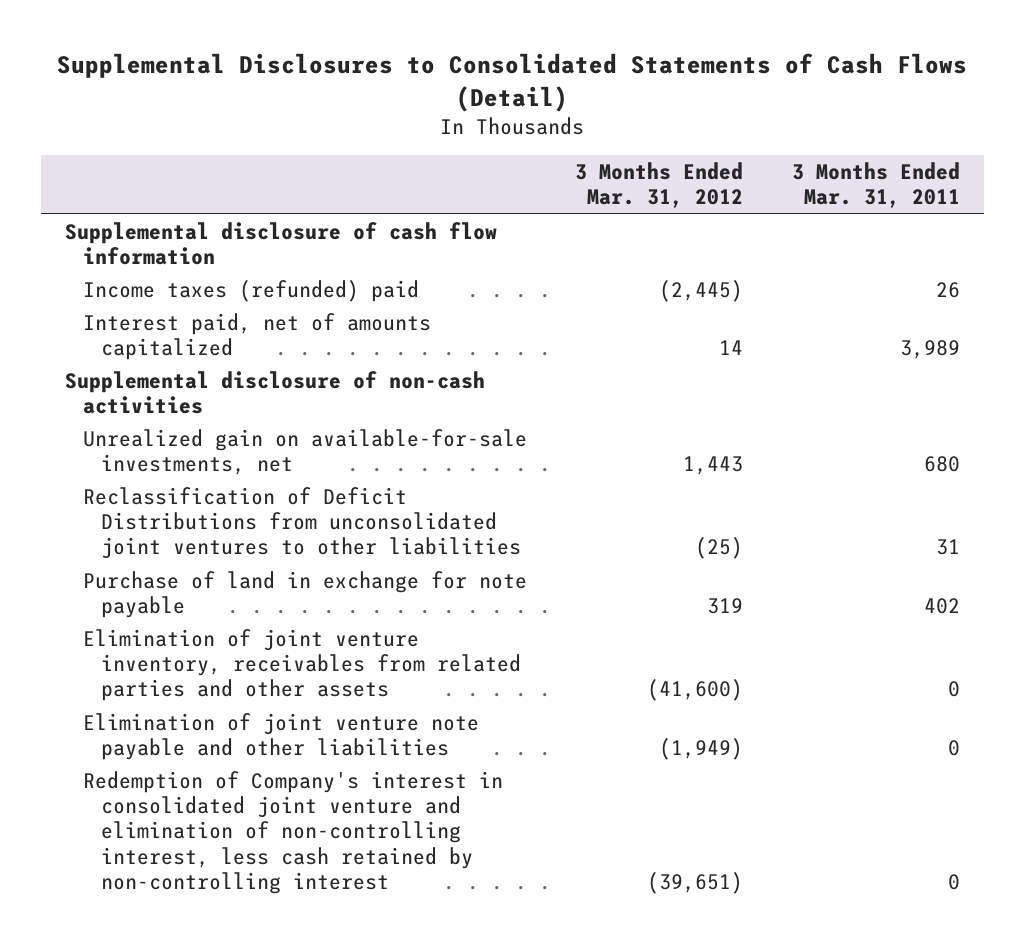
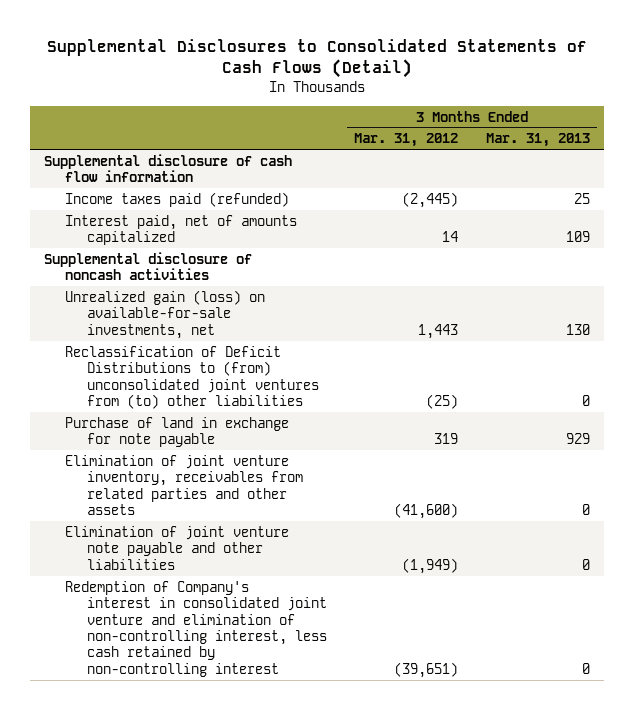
- | 3 Months Ended Mar. 31, 2012 | 3 Months Ended Mar. 31, 2011
+ | 3 Months Ended Mar. 31, 2012 | 3 Months Ended Mar. 31, 2013
- Income taxes (refunded) paid | (2,445) | 26
+ Income taxes paid (refunded) | (2,445) | 25
- Supplemental disclosure of non-cash activities
- Unrealized gain on available-for-sale investments, net | 1,443 | 680
- Reclassification of Deficit Distributions from unconsolidated joint ventures to other liabilities | (25) | 31
+ Supplemental disclosure of noncash activities
+ Unrealized gain (loss) on available-for-sale investments, net | 1,443 | 130
+ Reclassification of Deficit Distributions to (from) unconsolidated joint ventures from (to) other liabilities | (25) | 0

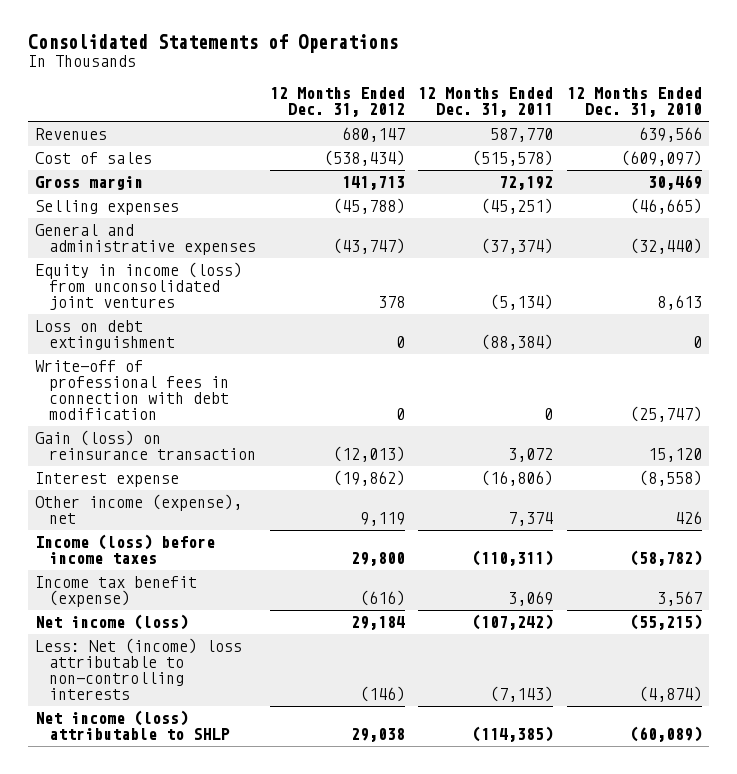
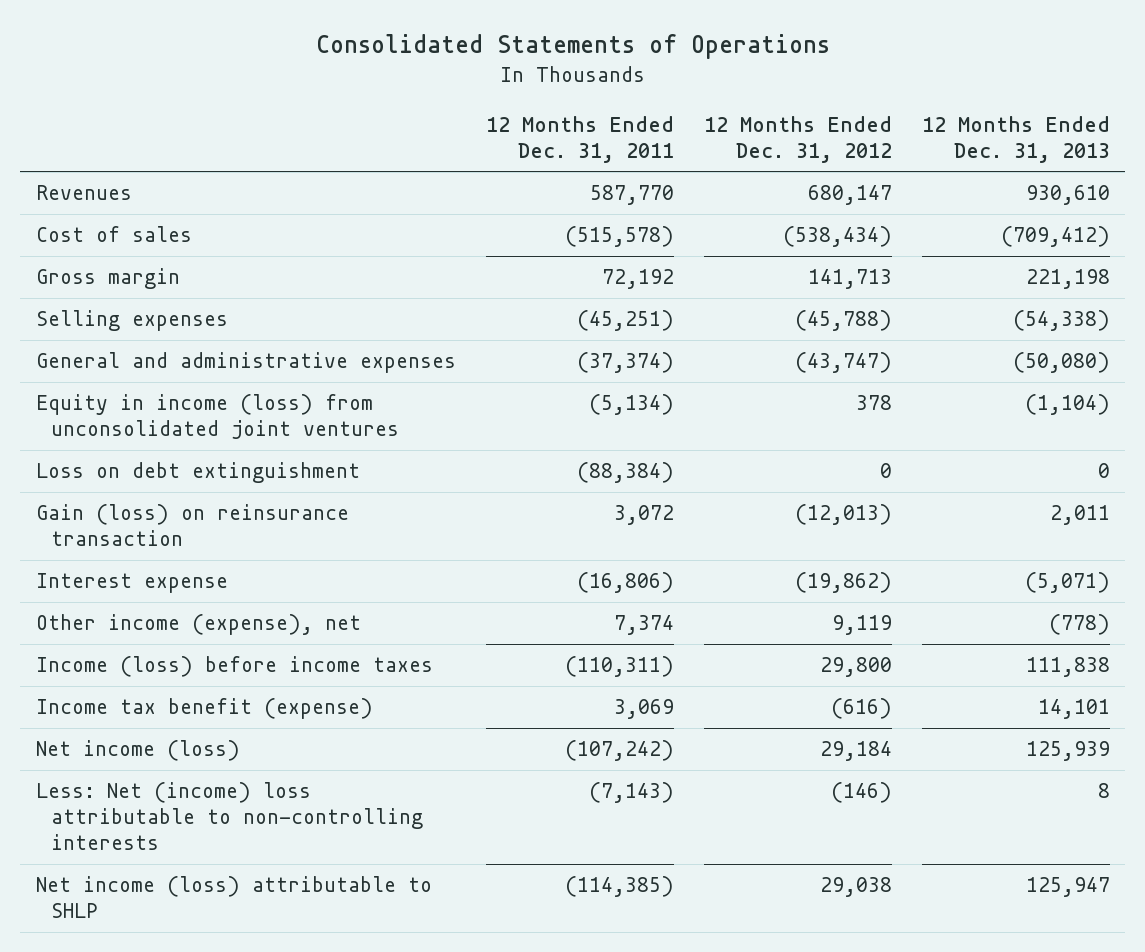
- | 12 Months Ended Dec. 31, 2012 | 12 Months Ended Dec. 31, 2011 | 12 Months Ended Dec. 31, 2010
+ | 12 Months Ended Dec. 31, 2011 | 12 Months Ended Dec. 31, 2012 | 12 Months Ended Dec. 31, 2013
- Write-off of professional fees in connection with debt modification | 0 | 0 | (25,747)

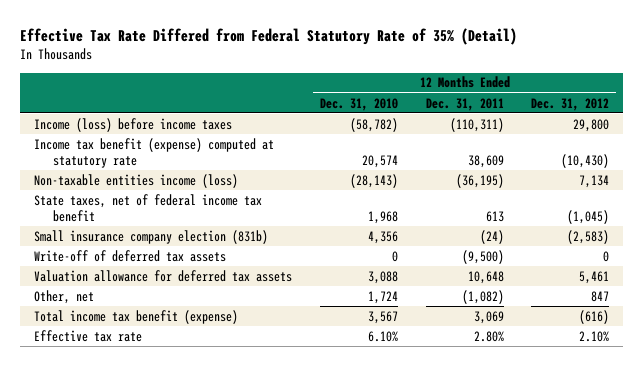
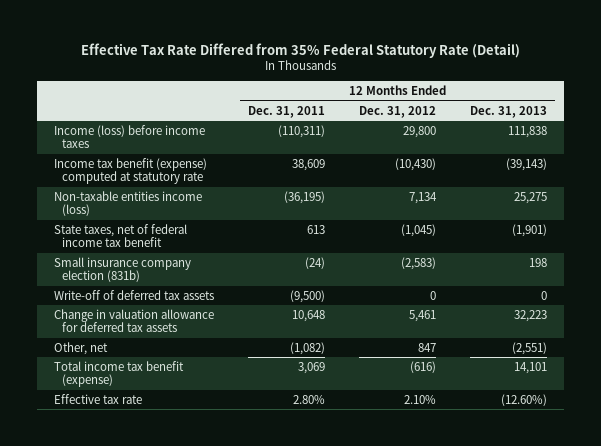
- Effective Tax Rate Differed from Federal Statutory Rate of 35% (Detail)
+ Effective Tax Rate Differed from 35% Federal Statutory Rate (Detail)
- | 12 Months Ended Dec. 31, 2010 | 12 Months Ended Dec. 31, 2011 | 12 Months Ended Dec. 31, 2012
+ | 12 Months Ended Dec. 31, 2011 | 12 Months Ended Dec. 31, 2012 | 12 Months Ended Dec. 31, 2013
- Valuation allowance for deferred tax assets | 3,088 | 10,648 | 5,461
+ Change in valuation allowance for deferred tax assets | 10,648 | 5,461 | 32,223

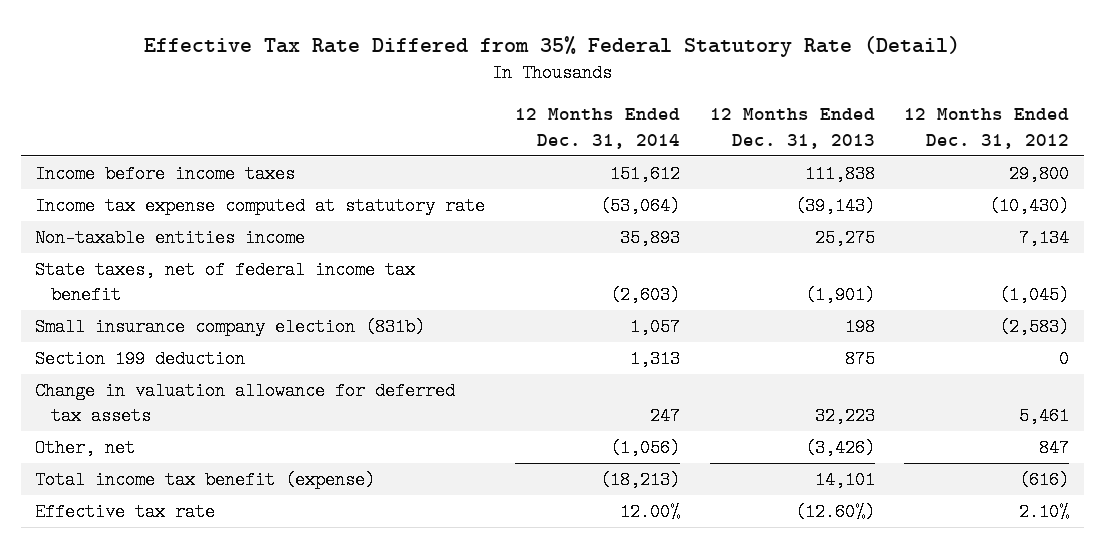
- | 12 Months Ended Dec. 31, 2011 | 12 Months Ended Dec. 31, 2012 | 12 Months Ended Dec. 31, 2013
+ | 12 Months Ended Dec. 31, 2014 | 12 Months Ended Dec. 31, 2013 | 12 Months Ended Dec. 31, 2012
- Income (loss) before income taxes | (110,311) | 29,800 | 111,838
- Income tax benefit (expense) computed at statutory rate | 38,609 | (10,430) | (39,143)
- Non-taxable entities income (loss) | (36,195) | 7,134 | 25,275
+ Income before income taxes | 151,612 | 111,838 | 29,800
+ Income tax expense computed at statutory rate | (53,064) | (39,143) | (10,430)
+ Non-taxable entities income | 35,893 | 25,275 | 7,134
- Write-off of deferred tax assets | (9,500) | 0 | 0
+ Section 199 deduction | 1,313 | 875 | 0
- Other, net | (1,082) | 847 | (2,551)
+ Other, net | (1,056) | (3,426) | 847

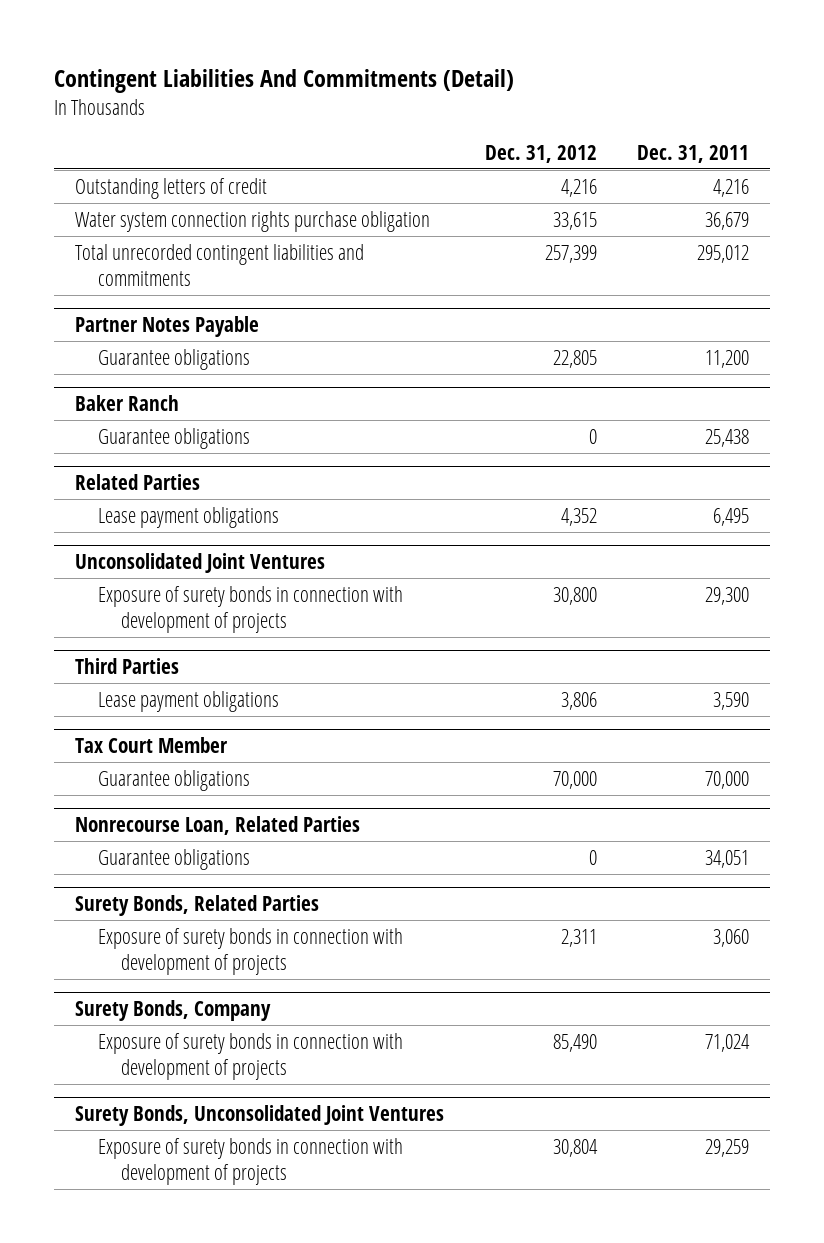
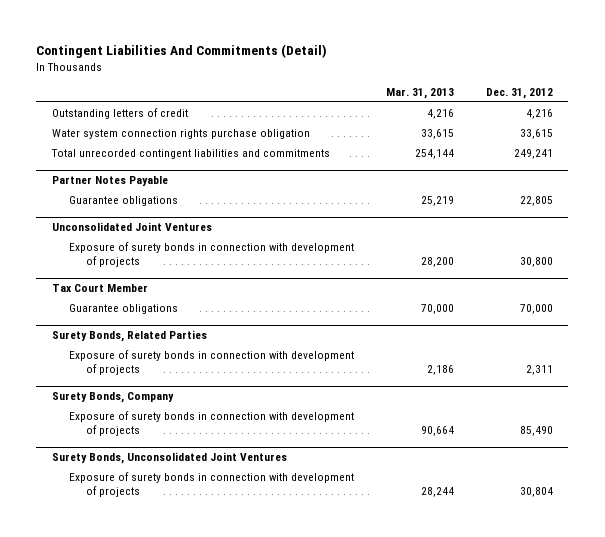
- | Dec. 31, 2012 | Dec. 31, 2011
+ | Mar. 31, 2013 | Dec. 31, 2012
- Total unrecorded contingent liabilities and commitments | 257,399 | 295,012
+ Total unrecorded contingent liabilities and commitments | 254,144 | 249,241
- Baker Ranch
- Guarantee obligations | 0 | 25,438
- Related Parties
- Lease payment obligations | 4,352 | 6,495
- Third Parties
- Lease payment obligations | 3,806 | 3,590
- Nonrecourse Loan, Related Parties
- Guarantee obligations | 0 | 34,051

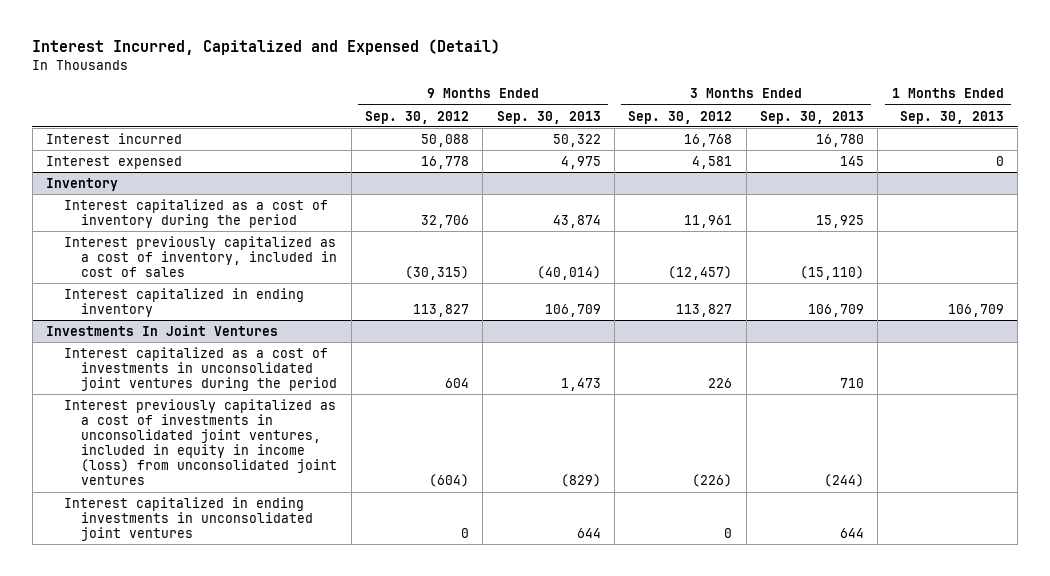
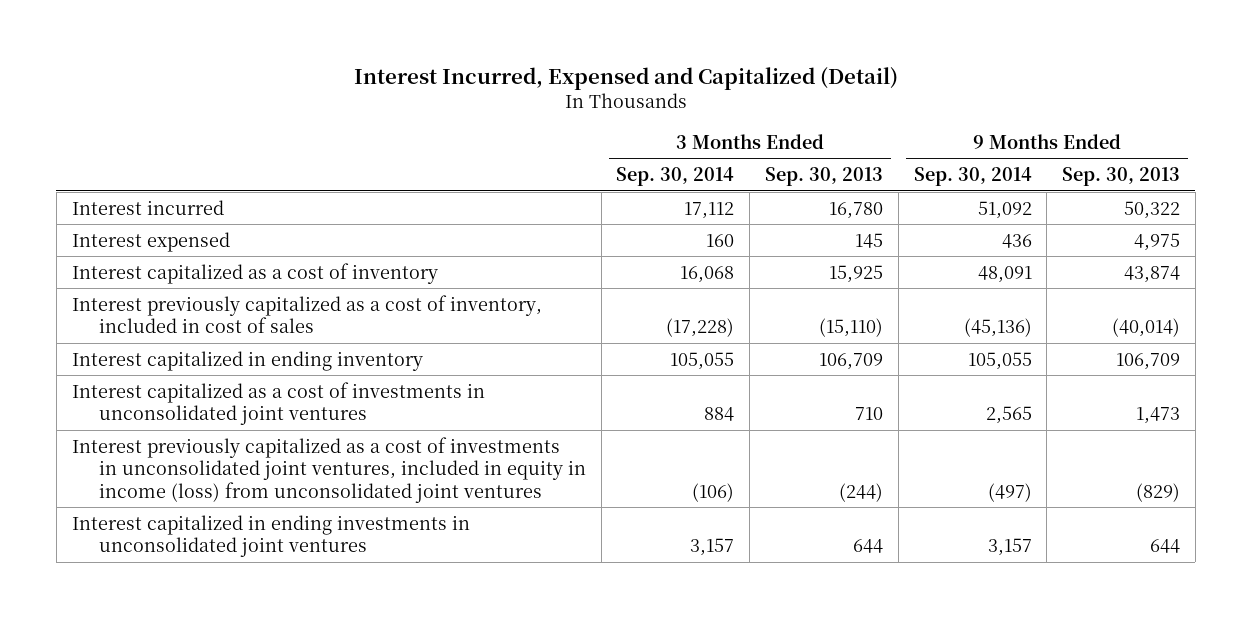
- Interest Incurred, Capitalized and Expensed (Detail)
+ Interest Incurred, Expensed and Capitalized (Detail)
- | 9 Months Ended Sep. 30, 2012 | 9 Months Ended Sep. 30, 2013 | 3 Months Ended Sep. 30, 2012 | 3 Months Ended Sep. 30, 2013 | 1 Months Ended Sep. 30, 2013
+ | 3 Months Ended Sep. 30, 2014 | 3 Months Ended Sep. 30, 2013 | 9 Months Ended Sep. 30, 2014 | 9 Months Ended Sep. 30, 2013
- Inventory
- Interest capitalized as a cost of inventory during the period | 32,706 | 43,874 | 11,961 | 15,925 |
+ Interest capitalized as a cost of inventory | 16,068 | 15,925 | 48,091 | 43,874
- Investments In Joint Ventures
- Interest capitalized as a cost of investments in unconsolidated joint ventures during the period | 604 | 1,473 | 226 | 710 |
+ Interest capitalized as a cost of investments in unconsolidated joint ventures | 884 | 710 | 2,565 | 1,473

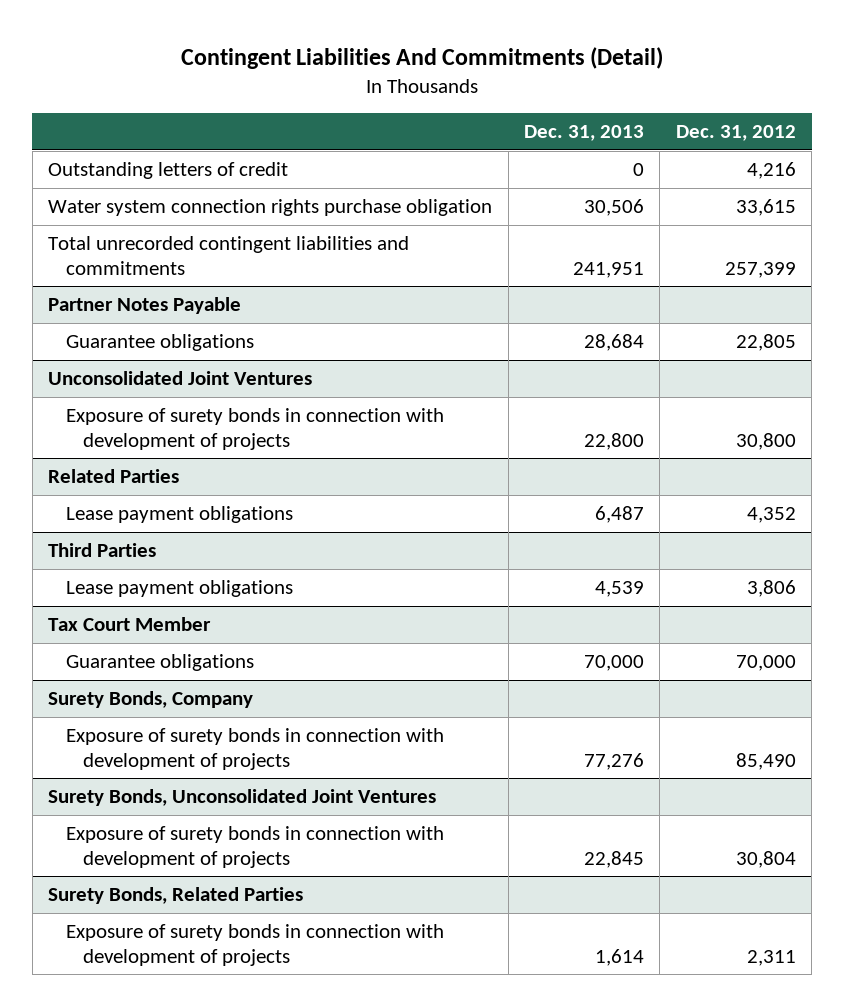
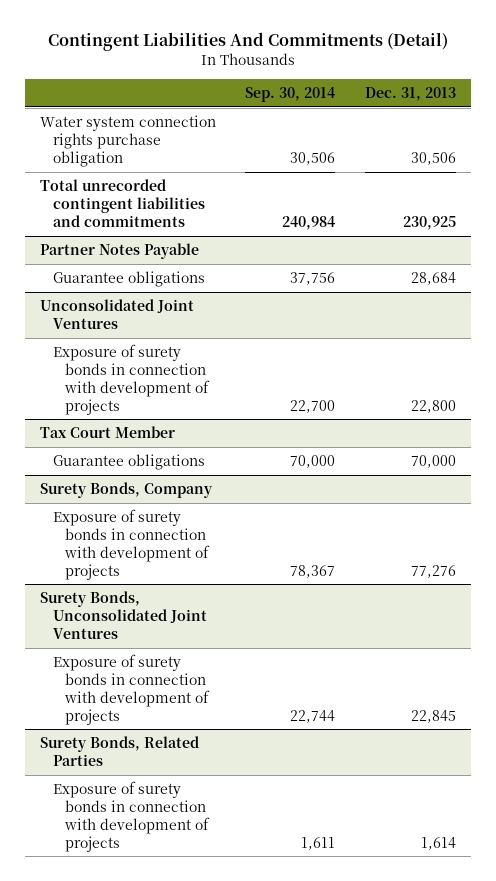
- | Dec. 31, 2013 | Dec. 31, 2012
+ | Sep. 30, 2014 | Dec. 31, 2013
- Outstanding letters of credit | 0 | 4,216
- Total unrecorded contingent liabilities and commitments | 241,951 | 257,399
+ Total unrecorded contingent liabilities and commitments | 240,984 | 230,925
- Related Parties
- Lease payment obligations | 6,487 | 4,352
- Third Parties
- Lease payment obligations | 4,539 | 3,806

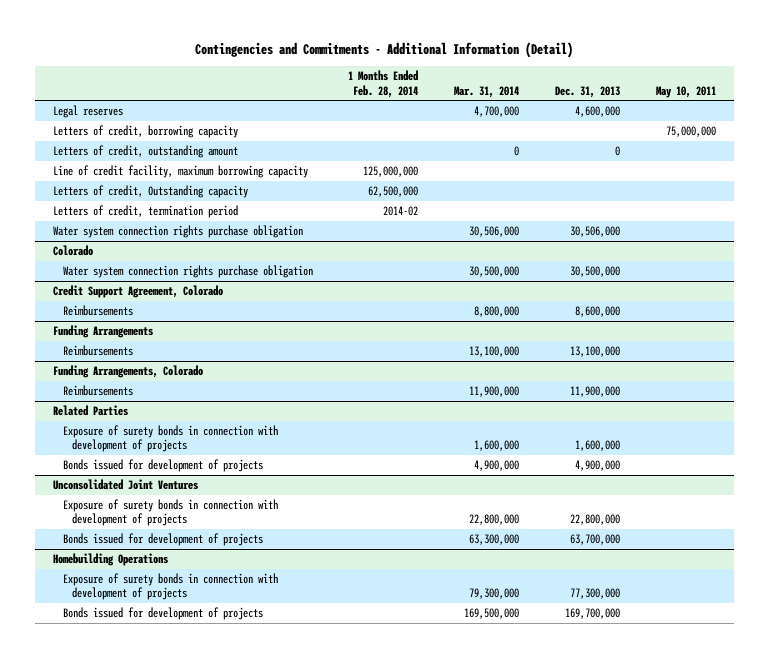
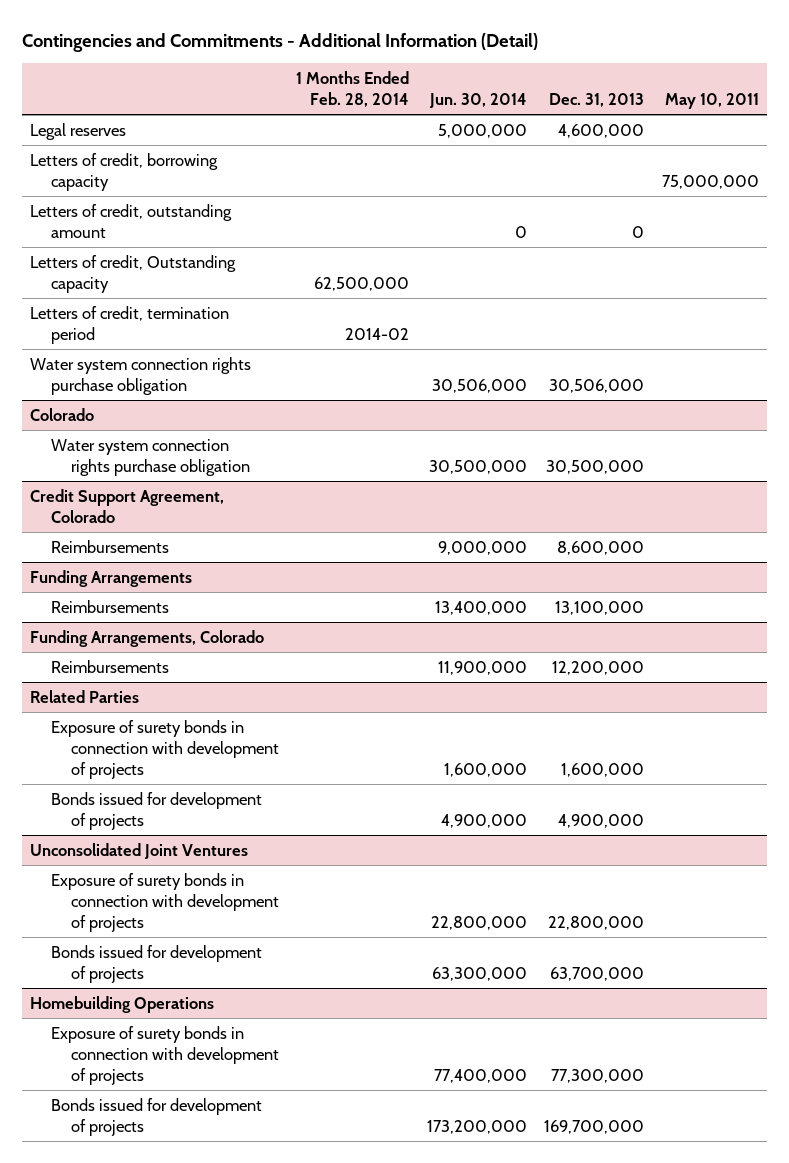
- | 1 Months Ended Feb. 28, 2014 | Mar. 31, 2014 | Dec. 31, 2013 | May 10, 2011
+ | 1 Months Ended Feb. 28, 2014 | Jun. 30, 2014 | Dec. 31, 2013 | May 10, 2011
- Line of credit facility, maximum borrowing capacity | 125,000,000 | | |
@ Funding Arrangements, Colorado
- Reimbursements | | 11,900,000 | 11,900,000 |
+ Reimbursements | | 11,900,000 | 12,200,000 |

